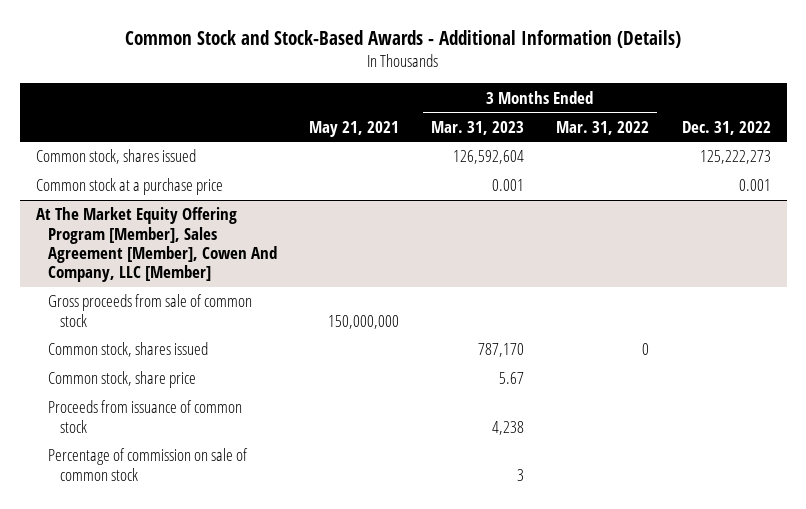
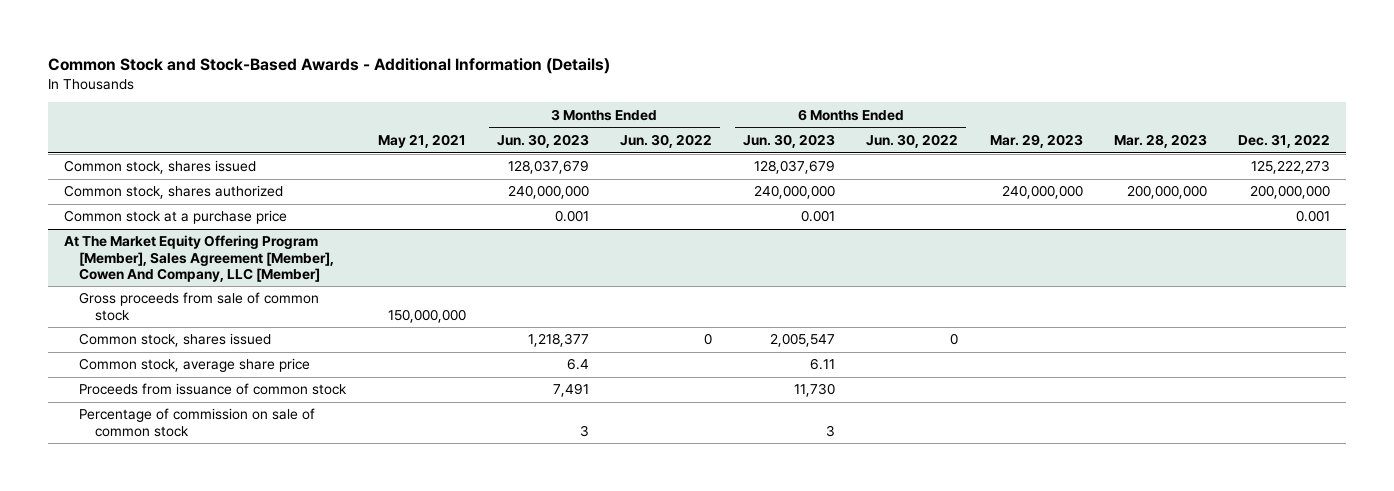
- | May 21, 2021 | 3 Months Ended Mar. 31, 2023 | 3 Months Ended Mar. 31, 2022 | Dec. 31, 2022
+ | May 21, 2021 | 3 Months Ended Jun. 30, 2023 | 3 Months Ended Jun. 30, 2022 | 6 Months Ended Jun. 30, 2023 | 6 Months Ended Jun. 30, 2022 | Mar. 29, 2023 | Mar. 28, 2023 | Dec. 31, 2022
+ Common stock, shares authorized | | 240,000,000 | | 240,000,000 | | 240,000,000 | 200,000,000 | 200,000,000
@ At The Market Equity Offering Program [Member], Sales Agreement [Member], Cowen And Company, LLC [Member]
- Common stock, share price | | 5.67 | |
+ Common stock, average share price | | 6.4 | | 6.11 | | | |

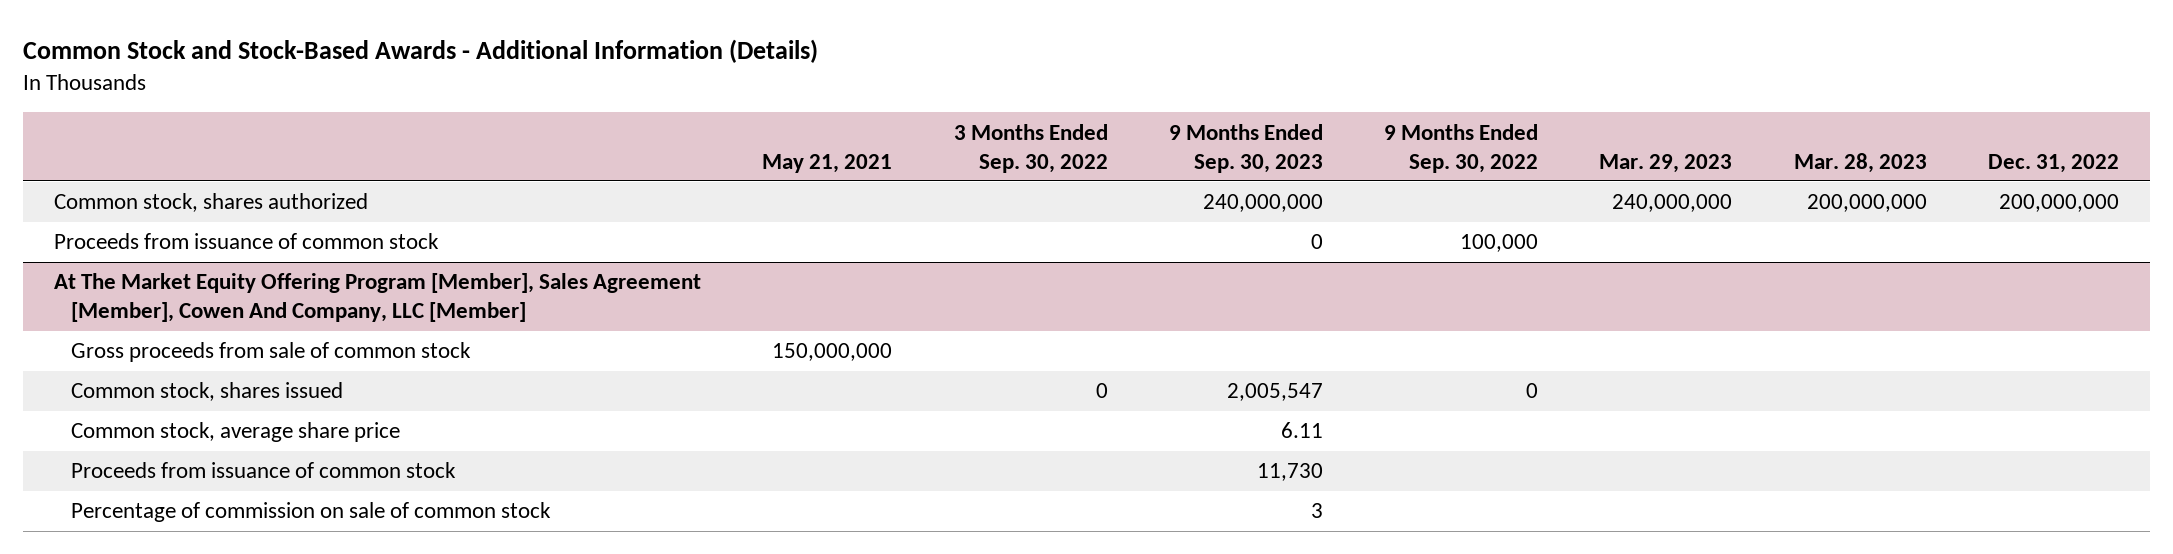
- | May 21, 2021 | 3 Months Ended Jun. 30, 2023 | 3 Months Ended Jun. 30, 2022 | 6 Months Ended Jun. 30, 2023 | 6 Months Ended Jun. 30, 2022 | Mar. 29, 2023 | Mar. 28, 2023 | Dec. 31, 2022
+ | May 21, 2021 | 3 Months Ended Sep. 30, 2022 | 9 Months Ended Sep. 30, 2023 | 9 Months Ended Sep. 30, 2022 | Mar. 29, 2023 | Mar. 28, 2023 | Dec. 31, 2022
- Common stock, shares issued | | 128,037,679 | | 128,037,679 | | | | 125,222,273
- Common stock at a purchase price | | 0.001 | | 0.001 | | | | 0.001
+ Proceeds from issuance of common stock | | | 0 | 100,000 | | |

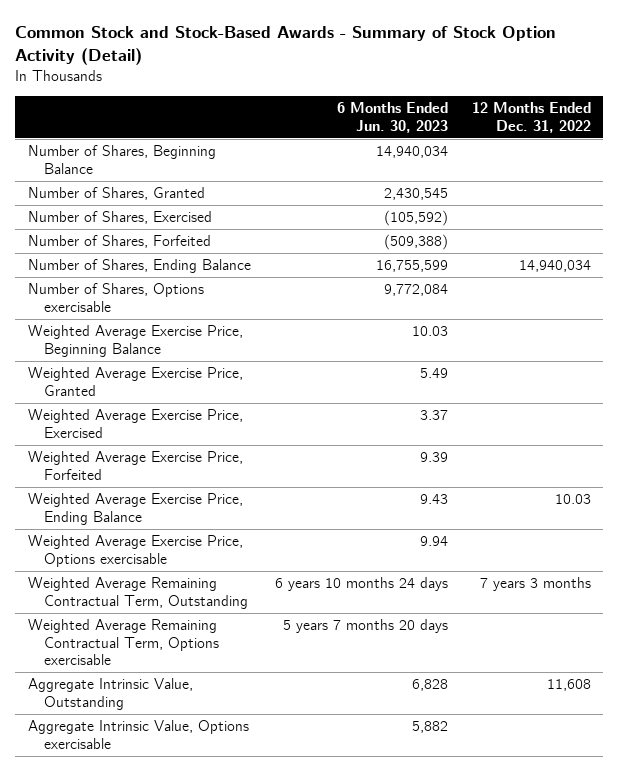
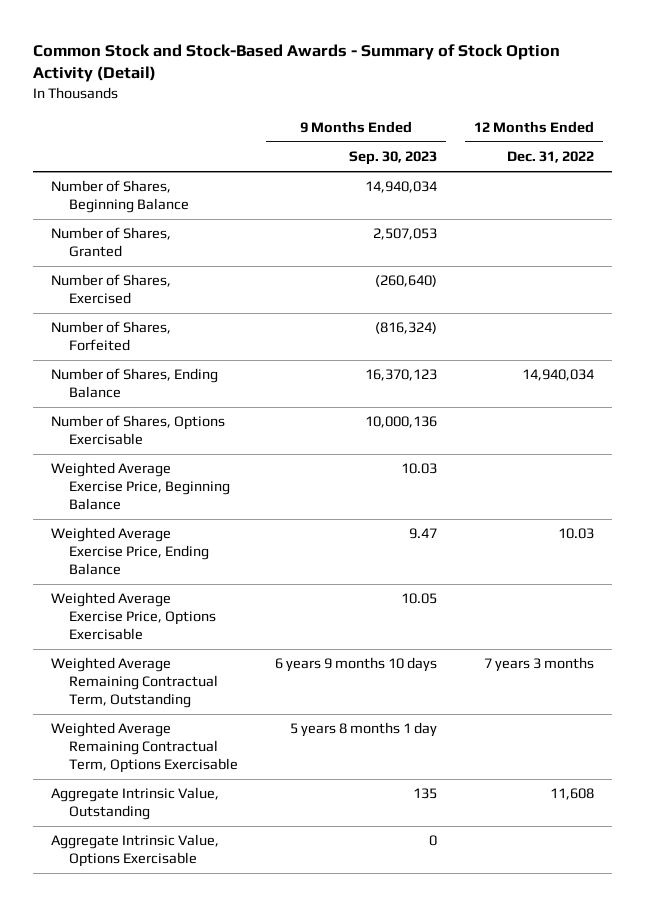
- | 6 Months Ended Jun. 30, 2023 | 12 Months Ended Dec. 31, 2022
+ | 9 Months Ended Sep. 30, 2023 | 12 Months Ended Dec. 31, 2022
- Number of Shares, Options exercisable | 9,772,084 |
+ Number of Shares, Options Exercisable | 10,000,136 |
- Weighted Average Exercise Price, Granted | 5.49 |
- Weighted Average Exercise Price, Exercised | 3.37 |
- Weighted Average Exercise Price, Forfeited | 9.39 |
- Weighted Average Exercise Price, Options exercisable | 9.94 |
+ Weighted Average Exercise Price, Options Exercisable | 10.05 |
- Weighted Average Remaining Contractual Term, Options exercisable | 5 years 7 months 20 days |
+ Weighted Average Remaining Contractual Term, Options Exercisable | 5 years 8 months 1 day |
- Aggregate Intrinsic Value, Options exercisable | 5,882 |
+ Aggregate Intrinsic Value, Options Exercisable | 0 |

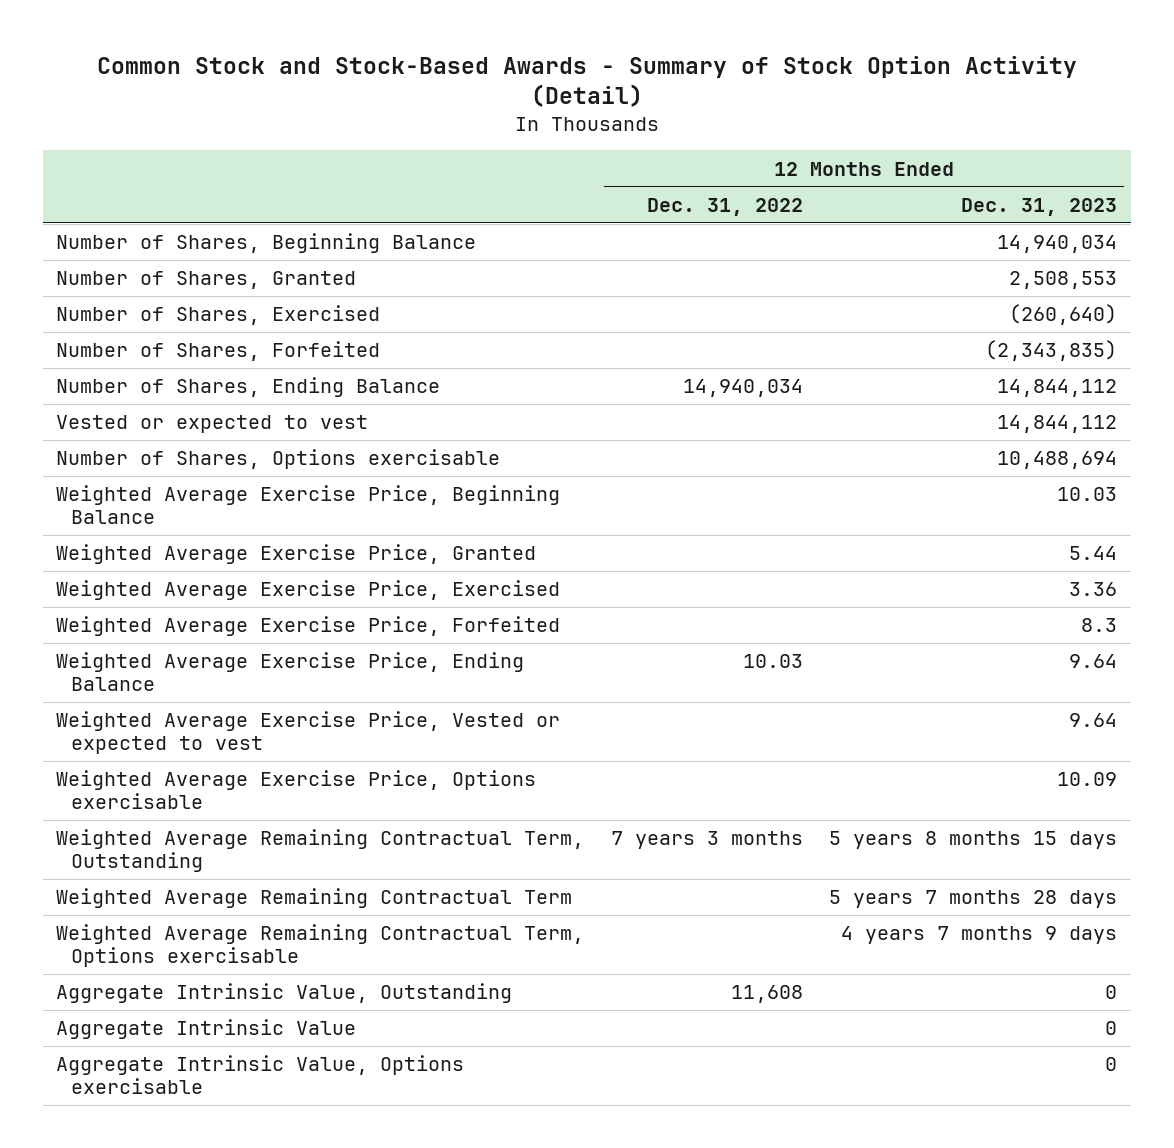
- | 9 Months Ended Sep. 30, 2023 | 12 Months Ended Dec. 31, 2022
+ | 12 Months Ended Dec. 31, 2022 | 12 Months Ended Dec. 31, 2023
- Number of Shares, Options Exercisable | 10,000,136 |
+ Vested or expected to vest | | 14,844,112
+ Number of Shares, Options exercisable | | 10,488,694
+ Weighted Average Exercise Price, Granted | | 5.44
+ Weighted Average Exercise Price, Exercised | | 3.36
+ Weighted Average Exercise Price, Forfeited | | 8.3
- Weighted Average Exercise Price, Options Exercisable | 10.05 |
+ Weighted Average Exercise Price, Vested or expected to vest | | 9.64
+ Weighted Average Exercise Price, Options exercisable | | 10.09
- Weighted Average Remaining Contractual Term, Options Exercisable | 5 years 8 months 1 day |
+ Weighted Average Remaining Contractual Term | | 5 years 7 months 28 days
+ Weighted Average Remaining Contractual Term, Options exercisable | | 4 years 7 months 9 days
- Aggregate Intrinsic Value, Options Exercisable | 0 |
+ Aggregate Intrinsic Value | | 0
+ Aggregate Intrinsic Value, Options exercisable | | 0

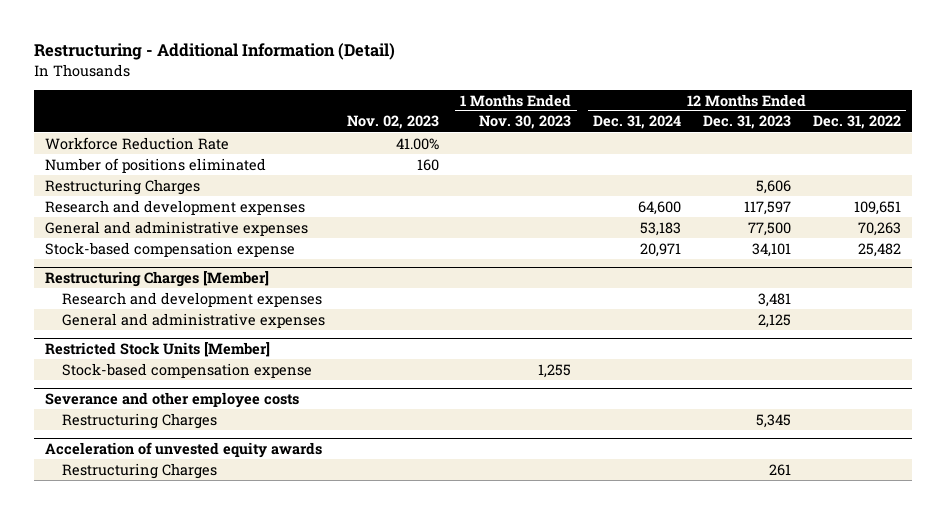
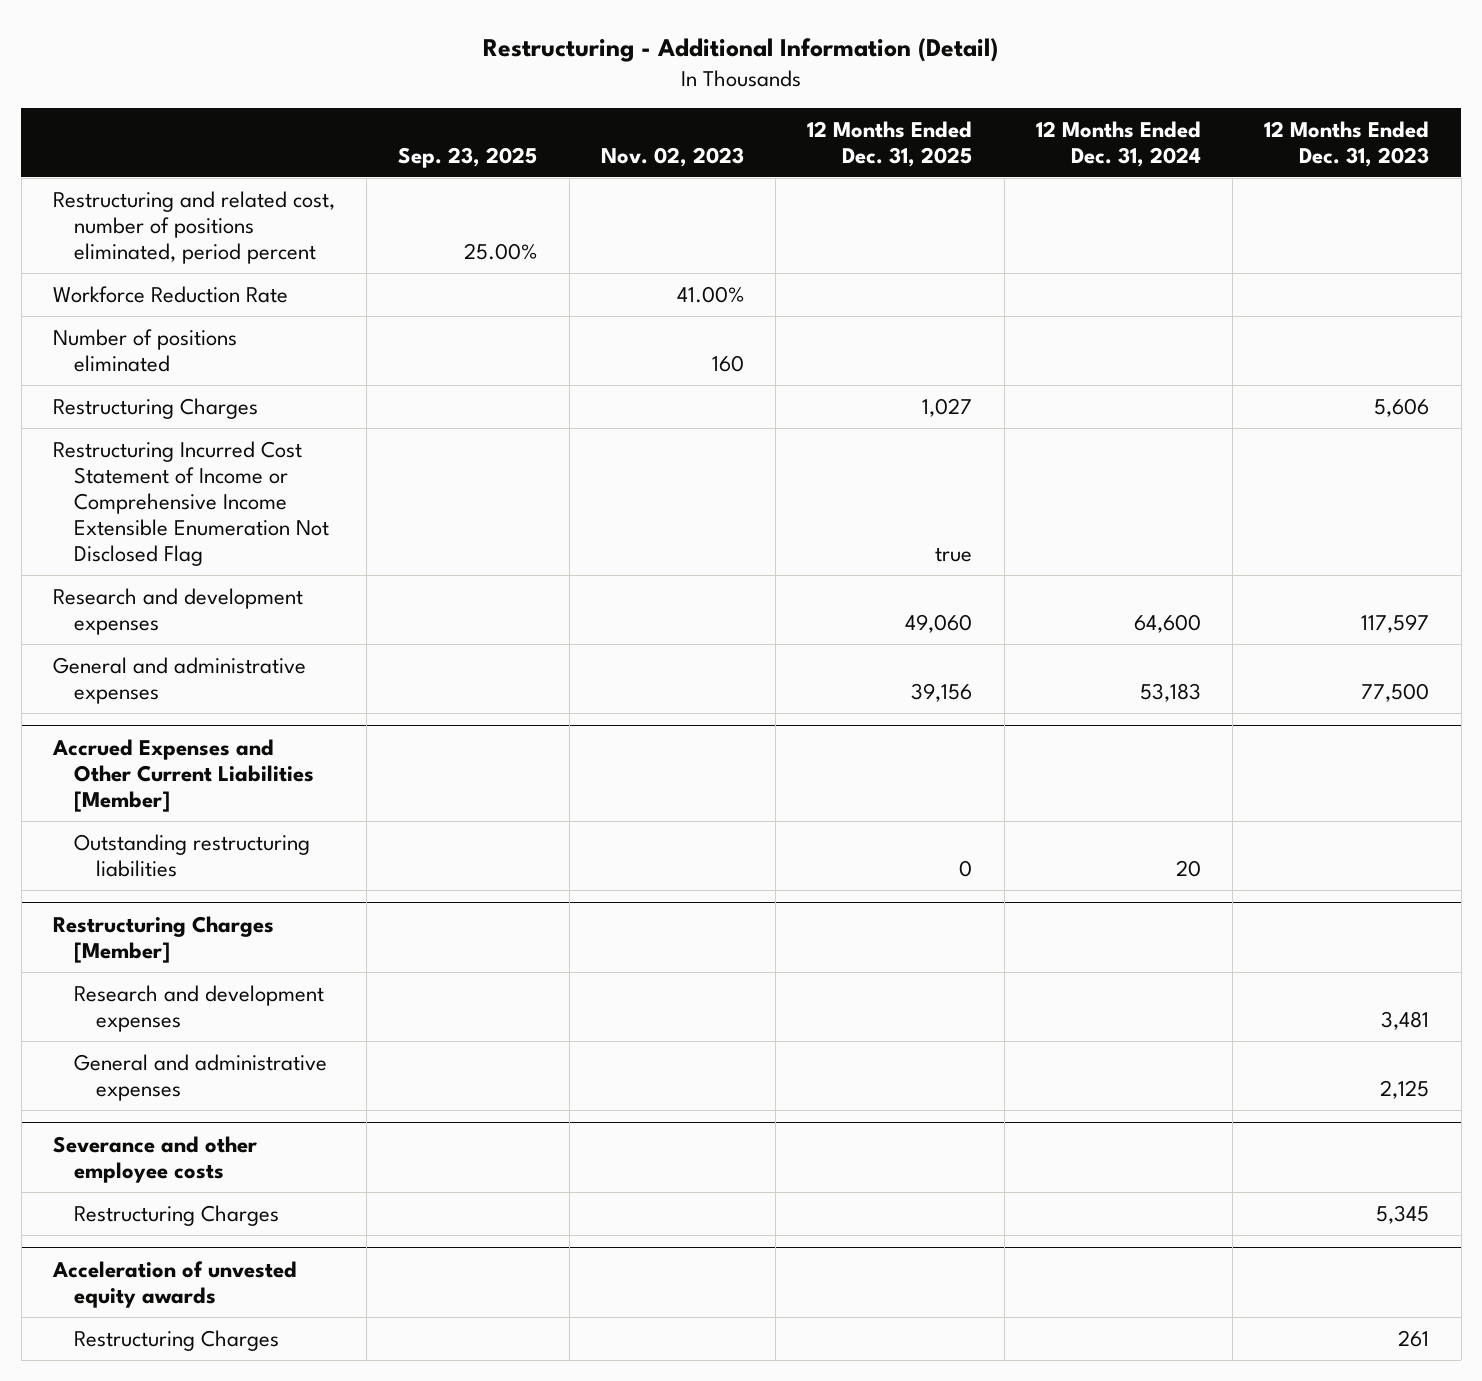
- | Nov. 02, 2023 | 1 Months Ended Nov. 30, 2023 | 12 Months Ended Dec. 31, 2024 | 12 Months Ended Dec. 31, 2023 | 12 Months Ended Dec. 31, 2022
+ | Sep. 23, 2025 | Nov. 02, 2023 | 12 Months Ended Dec. 31, 2025 | 12 Months Ended Dec. 31, 2024 | 12 Months Ended Dec. 31, 2023
+ Restructuring and related cost, number of positions eliminated, period percent | 25.00% | | | |
+ Restructuring Incurred Cost Statement of Income or Comprehensive Income Extensible Enumeration Not Disclosed Flag | | | true | |
- Stock-based compensation expense | | | 20,971 | 34,101 | 25,482
+ Accrued Expenses and Other Current Liabilities [Member]
+ Outstanding restructuring liabilities | | | 0 | 20 |
- Restricted Stock Units [Member]
- Stock-based compensation expense | | 1,255 | | |

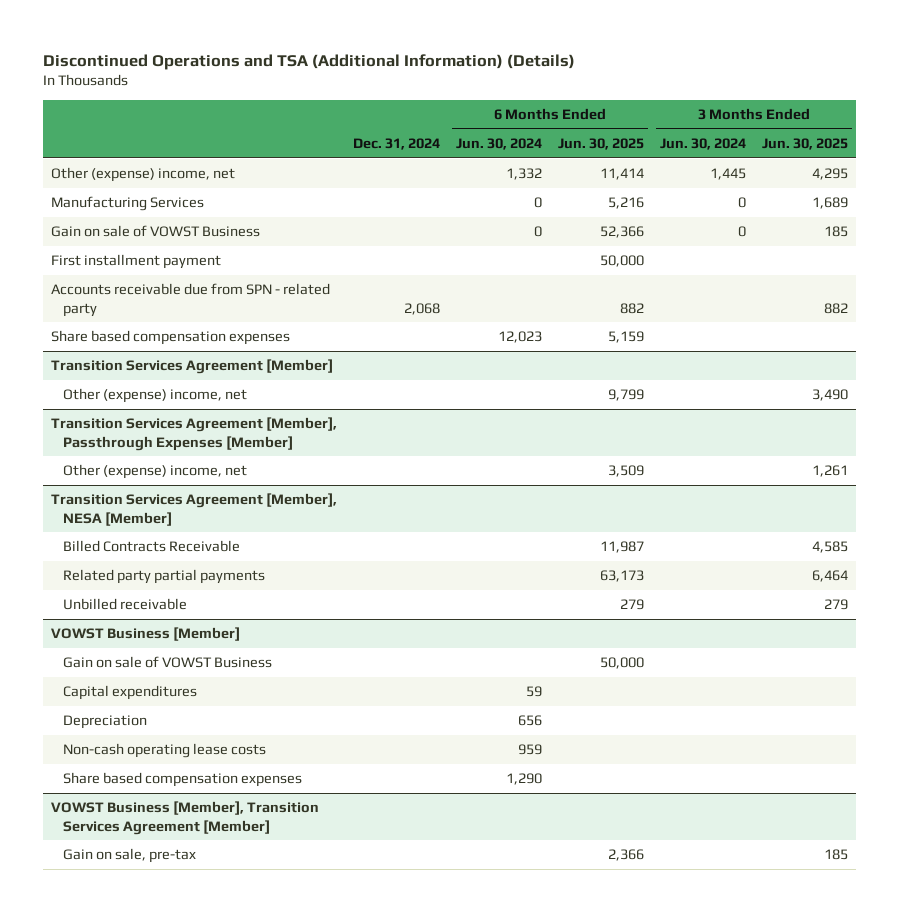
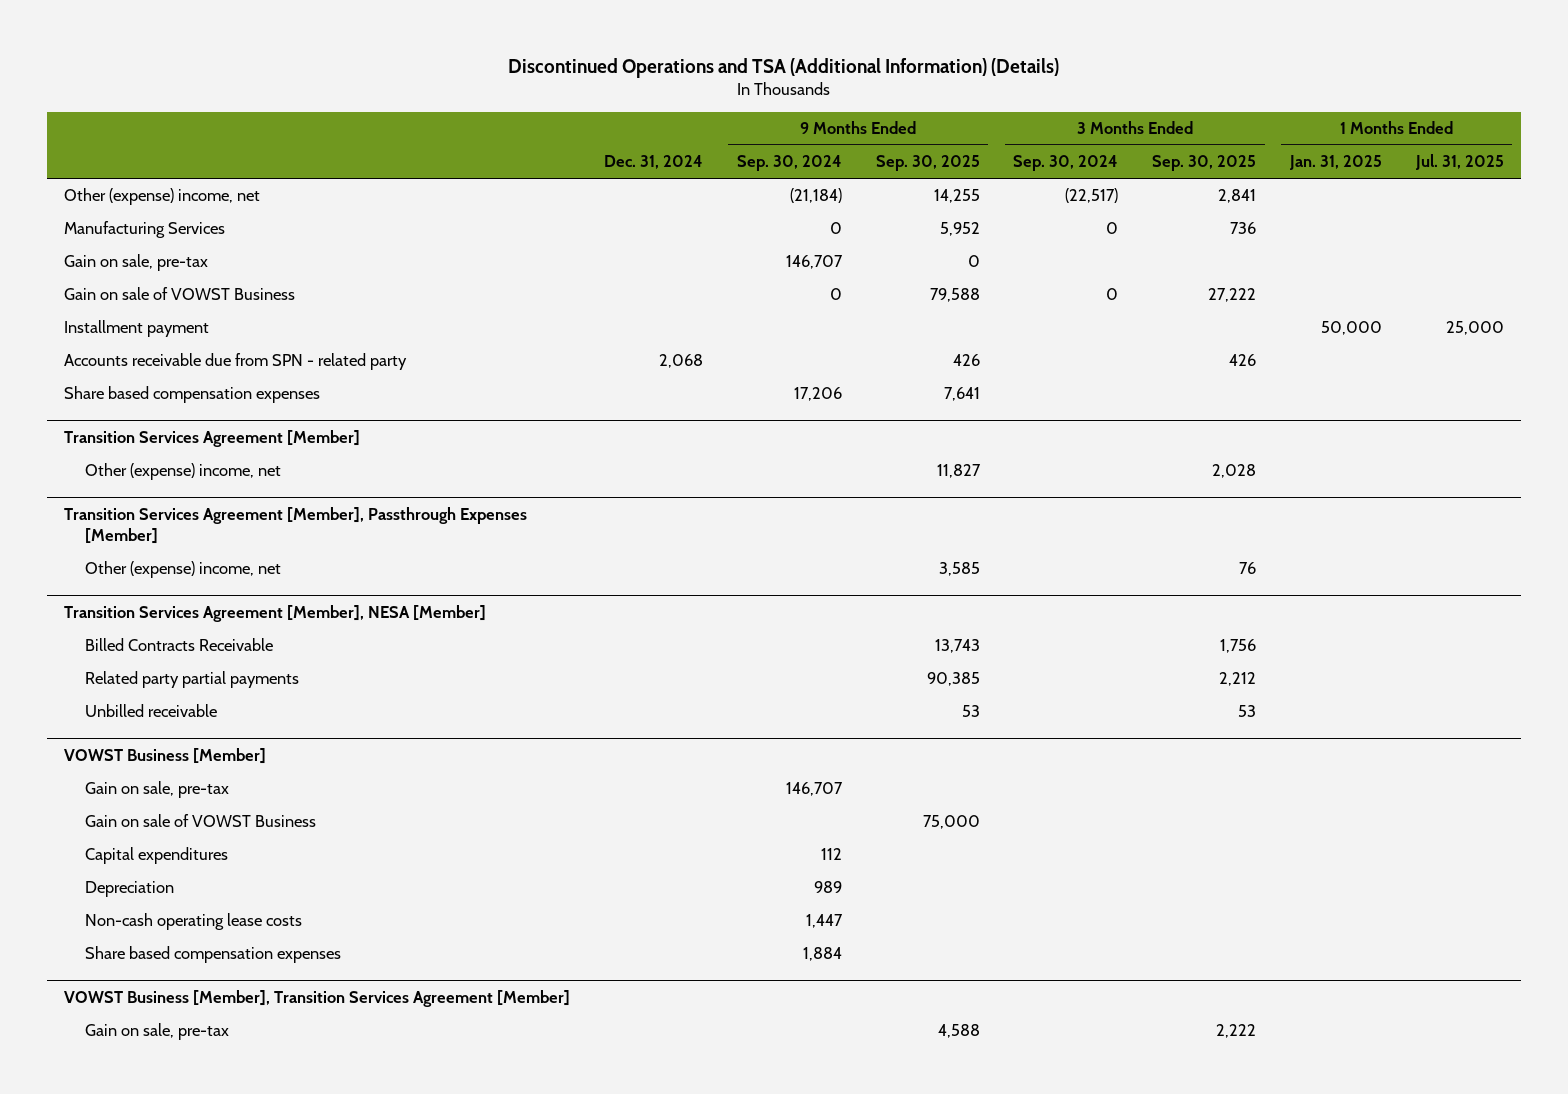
- | Dec. 31, 2024 | 6 Months Ended Jun. 30, 2024 | 6 Months Ended Jun. 30, 2025 | 3 Months Ended Jun. 30, 2024 | 3 Months Ended Jun. 30, 2025
+ | Dec. 31, 2024 | 9 Months Ended Sep. 30, 2024 | 9 Months Ended Sep. 30, 2025 | 3 Months Ended Sep. 30, 2024 | 3 Months Ended Sep. 30, 2025 | 1 Months Ended Jan. 31, 2025 | 1 Months Ended Jul. 31, 2025
+ Gain on sale, pre-tax | | 146,707 | 0 | | | |
- First installment payment | | | 50,000 | |
+ Installment payment | | | | | | 50,000 | 25,000
@ VOWST Business [Member]
+ Gain on sale, pre-tax | | 146,707 | | | | |

